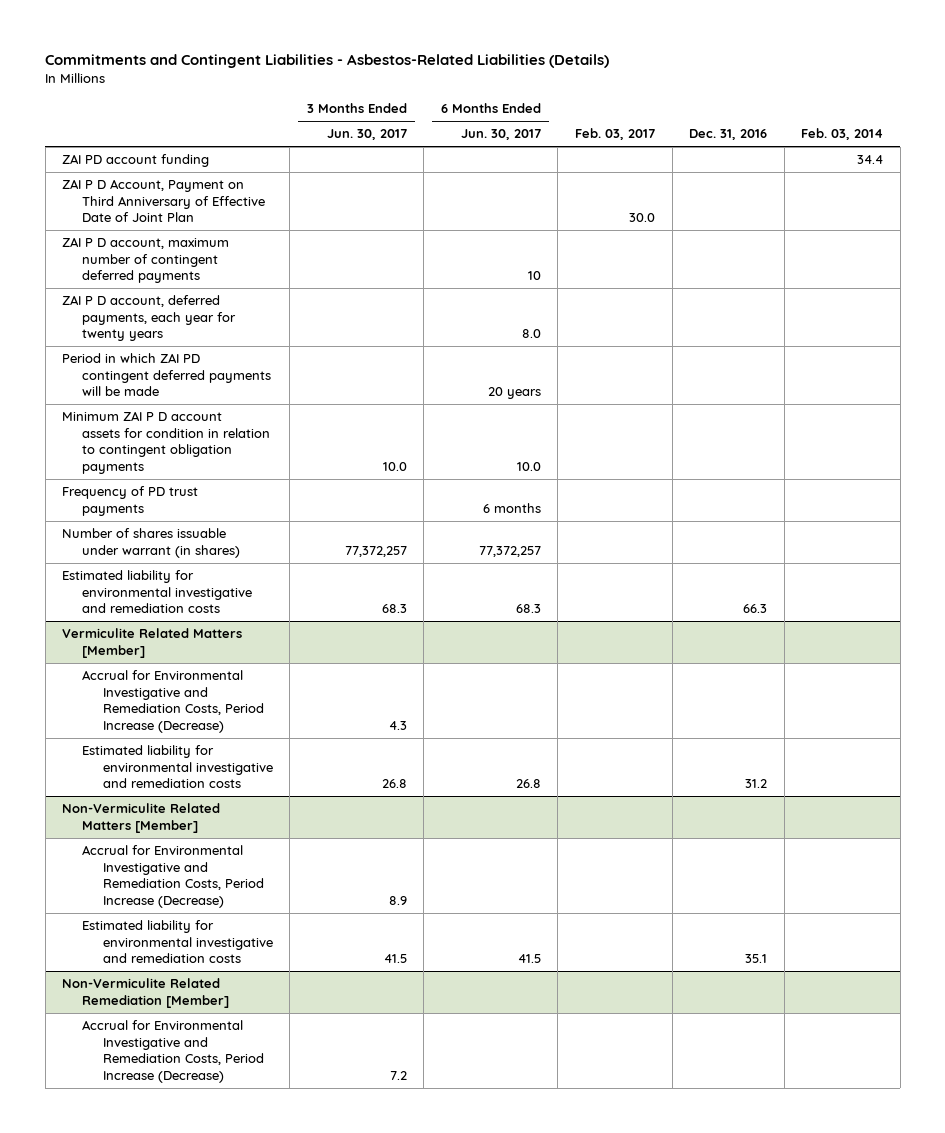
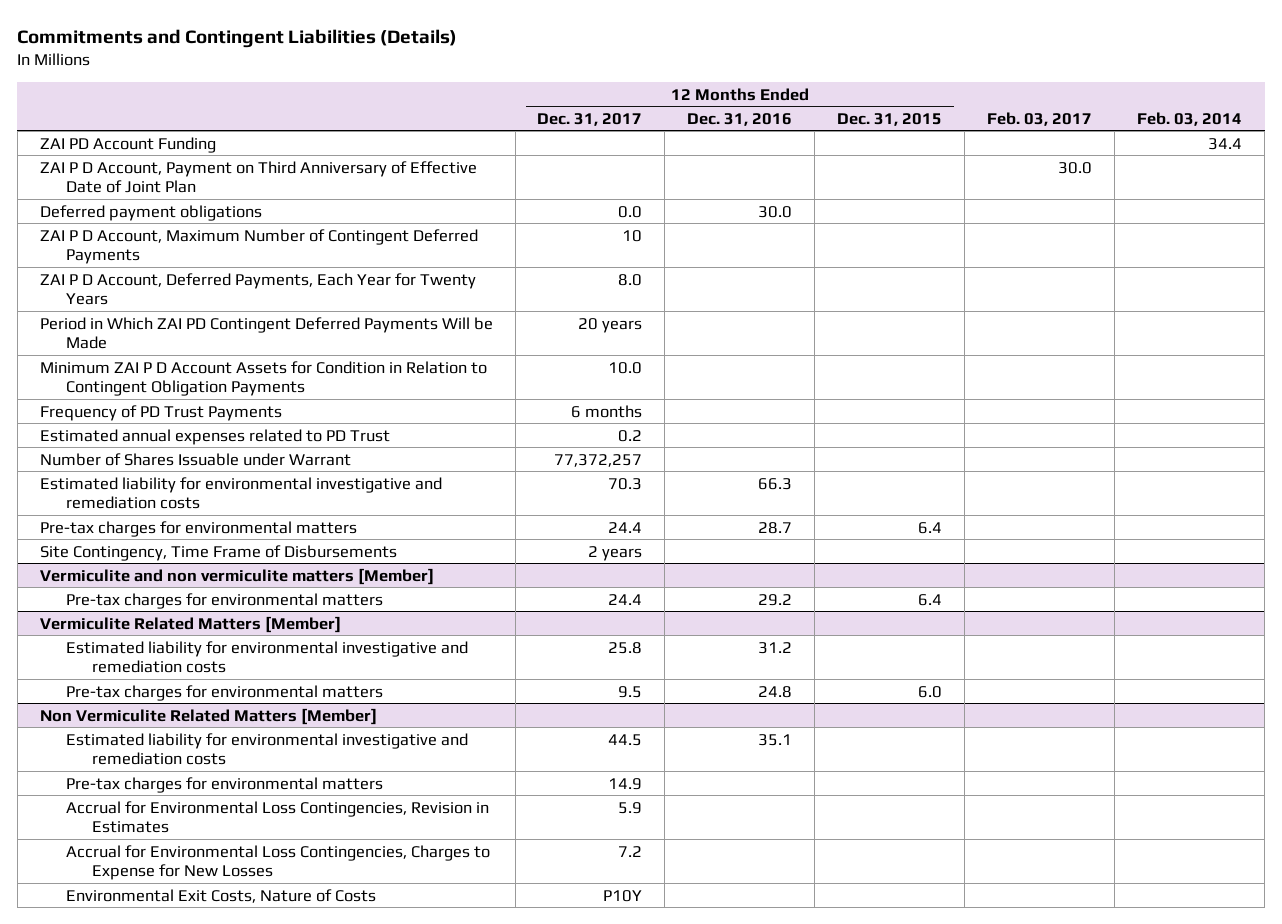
- Commitments and Contingent Liabilities - Asbestos-Related Liabilities (Details)
+ Commitments and Contingent Liabilities (Details)
- | 3 Months Ended Jun. 30, 2017 | 6 Months Ended Jun. 30, 2017 | Feb. 03, 2017 | Dec. 31, 2016 | Feb. 03, 2014
+ | 12 Months Ended Dec. 31, 2017 | 12 Months Ended Dec. 31, 2016 | 12 Months Ended Dec. 31, 2015 | Feb. 03, 2017 | Feb. 03, 2014
- ZAI PD account funding | | | | | 34.4
+ ZAI PD Account Funding | | | | | 34.4
- ZAI P D account, maximum number of contingent deferred payments | | 10 | | |
- ZAI P D account, deferred payments, each year for twenty years | | 8.0 | | |
- Period in which ZAI PD contingent deferred payments will be made | | 20 years | | |
- Minimum ZAI P D account assets for condition in relation to contingent obligation payments | 10.0 | 10.0 | | |
- Frequency of PD trust payments | | 6 months | | |
- Number of shares issuable under warrant (in shares) | 77,372,257 | 77,372,257 | | |
+ Deferred payment obligations | 0.0 | 30.0 | | |
+ ZAI P D Account, Maximum Number of Contingent Deferred Payments | 10 | | | |
+ ZAI P D Account, Deferred Payments, Each Year for Twenty Years | 8.0 | | | |
+ Period in Which ZAI PD Contingent Deferred Payments Will be Made | 20 years | | | |
+ Minimum ZAI P D Account Assets for Condition in Relation to Contingent Obligation Payments | 10.0 | | | |
+ Frequency of PD Trust Payments | 6 months | | | |
+ Estimated annual expenses related to PD Trust | 0.2 | | | |
+ Number of Shares Issuable under Warrant | 77,372,257 | | | |
+ Pre-tax charges for environmental matters | 24.4 | 28.7 | 6.4 | |
+ Site Contingency, Time Frame of Disbursements | 2 years | | | |
+ Vermiculite and non vermiculite matters [Member]
+ Pre-tax charges for environmental matters | 24.4 | 29.2 | 6.4 | |
@ Vermiculite Related Matters [Member]
- Accrual for Environmental Investigative and Remediation Costs, Period Increase (Decrease) | 4.3 | | | |
- Non-Vermiculite Related Matters [Member]
- Accrual for Environmental Investigative and Remediation Costs, Period Increase (Decrease) | 8.9 | | | |
@ Vermiculite Related Matters [Member]
+ Pre-tax charges for environmental matters | 9.5 | 24.8 | 6.0 | |
+ Non Vermiculite Related Matters [Member]
- Non-Vermiculite Related Remediation [Member]
- Accrual for Environmental Investigative and Remediation Costs, Period Increase (Decrease) | 7.2 | | | |
+ Pre-tax charges for environmental matters | 14.9 | | | |
+ Accrual for Environmental Loss Contingencies, Revision in Estimates | 5.9 | | | |
+ Accrual for Environmental Loss Contingencies, Charges to Expense for New Losses | 7.2 | | | |
+ Environmental Exit Costs, Nature of Costs | P10Y | | | |

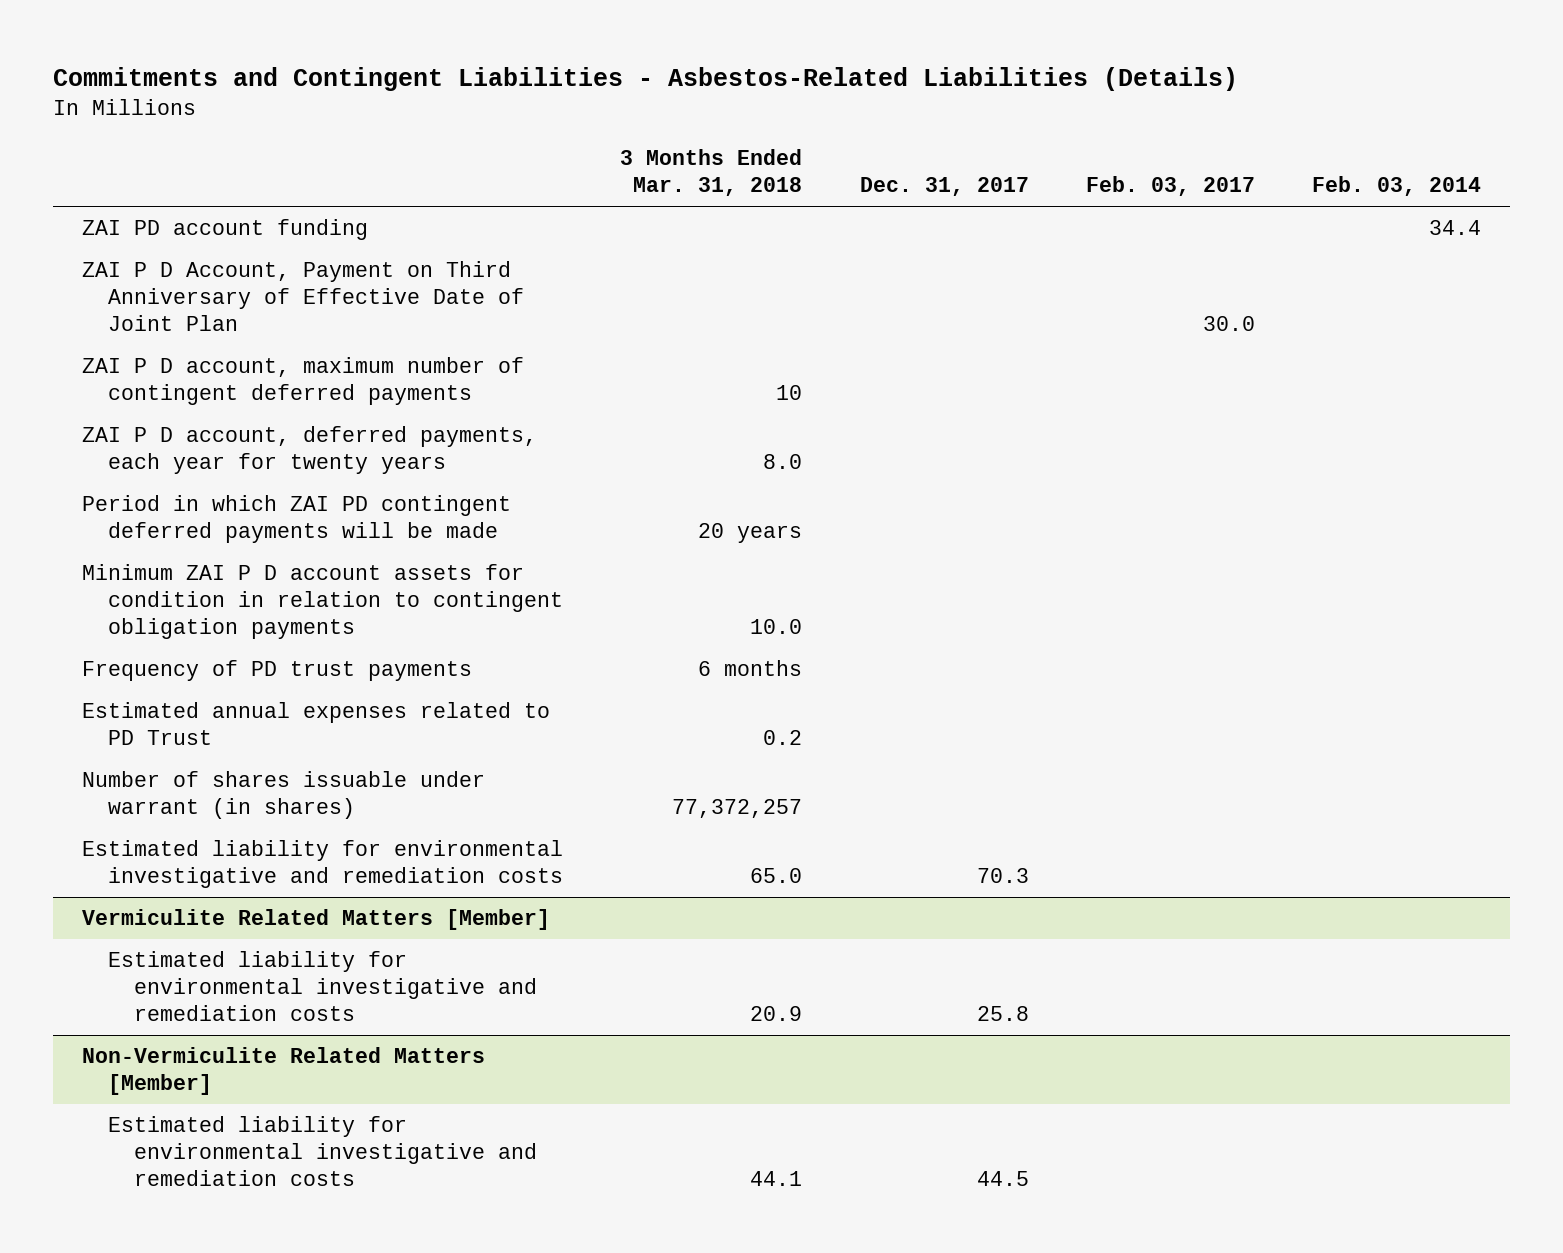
- Commitments and Contingent Liabilities (Details)
+ Commitments and Contingent Liabilities - Asbestos-Related Liabilities (Details)
- | 12 Months Ended Dec. 31, 2017 | 12 Months Ended Dec. 31, 2016 | 12 Months Ended Dec. 31, 2015 | Feb. 03, 2017 | Feb. 03, 2014
+ | 3 Months Ended Mar. 31, 2018 | Dec. 31, 2017 | Feb. 03, 2017 | Feb. 03, 2014
- ZAI PD Account Funding | | | | | 34.4
+ ZAI PD account funding | | | | 34.4
- Deferred payment obligations | 0.0 | 30.0 | | |
- ZAI P D Account, Maximum Number of Contingent Deferred Payments | 10 | | | |
- ZAI P D Account, Deferred Payments, Each Year for Twenty Years | 8.0 | | | |
- Period in Which ZAI PD Contingent Deferred Payments Will be Made | 20 years | | | |
- Minimum ZAI P D Account Assets for Condition in Relation to Contingent Obligation Payments | 10.0 | | | |
- Frequency of PD Trust Payments | 6 months | | | |
+ ZAI P D account, maximum number of contingent deferred payments | 10 | | |
+ ZAI P D account, deferred payments, each year for twenty years | 8.0 | | |
+ Period in which ZAI PD contingent deferred payments will be made | 20 years | | |
+ Minimum ZAI P D account assets for condition in relation to contingent obligation payments | 10.0 | | |
+ Frequency of PD trust payments | 6 months | | |
- Number of Shares Issuable under Warrant | 77,372,257 | | | |
+ Number of shares issuable under warrant (in shares) | 77,372,257 | | |
- Pre-tax charges for environmental matters | 24.4 | 28.7 | 6.4 | |
- Site Contingency, Time Frame of Disbursements | 2 years | | | |
- Vermiculite and non vermiculite matters [Member]
- Pre-tax charges for environmental matters | 24.4 | 29.2 | 6.4 | |
@ Vermiculite Related Matters [Member]
- Pre-tax charges for environmental matters | 9.5 | 24.8 | 6.0 | |
- Non Vermiculite Related Matters [Member]
+ Non-Vermiculite Related Matters [Member]
- Pre-tax charges for environmental matters | 14.9 | | | |
- Accrual for Environmental Loss Contingencies, Revision in Estimates | 5.9 | | | |
- Accrual for Environmental Loss Contingencies, Charges to Expense for New Losses | 7.2 | | | |
- Environmental Exit Costs, Nature of Costs | P10Y | | | |

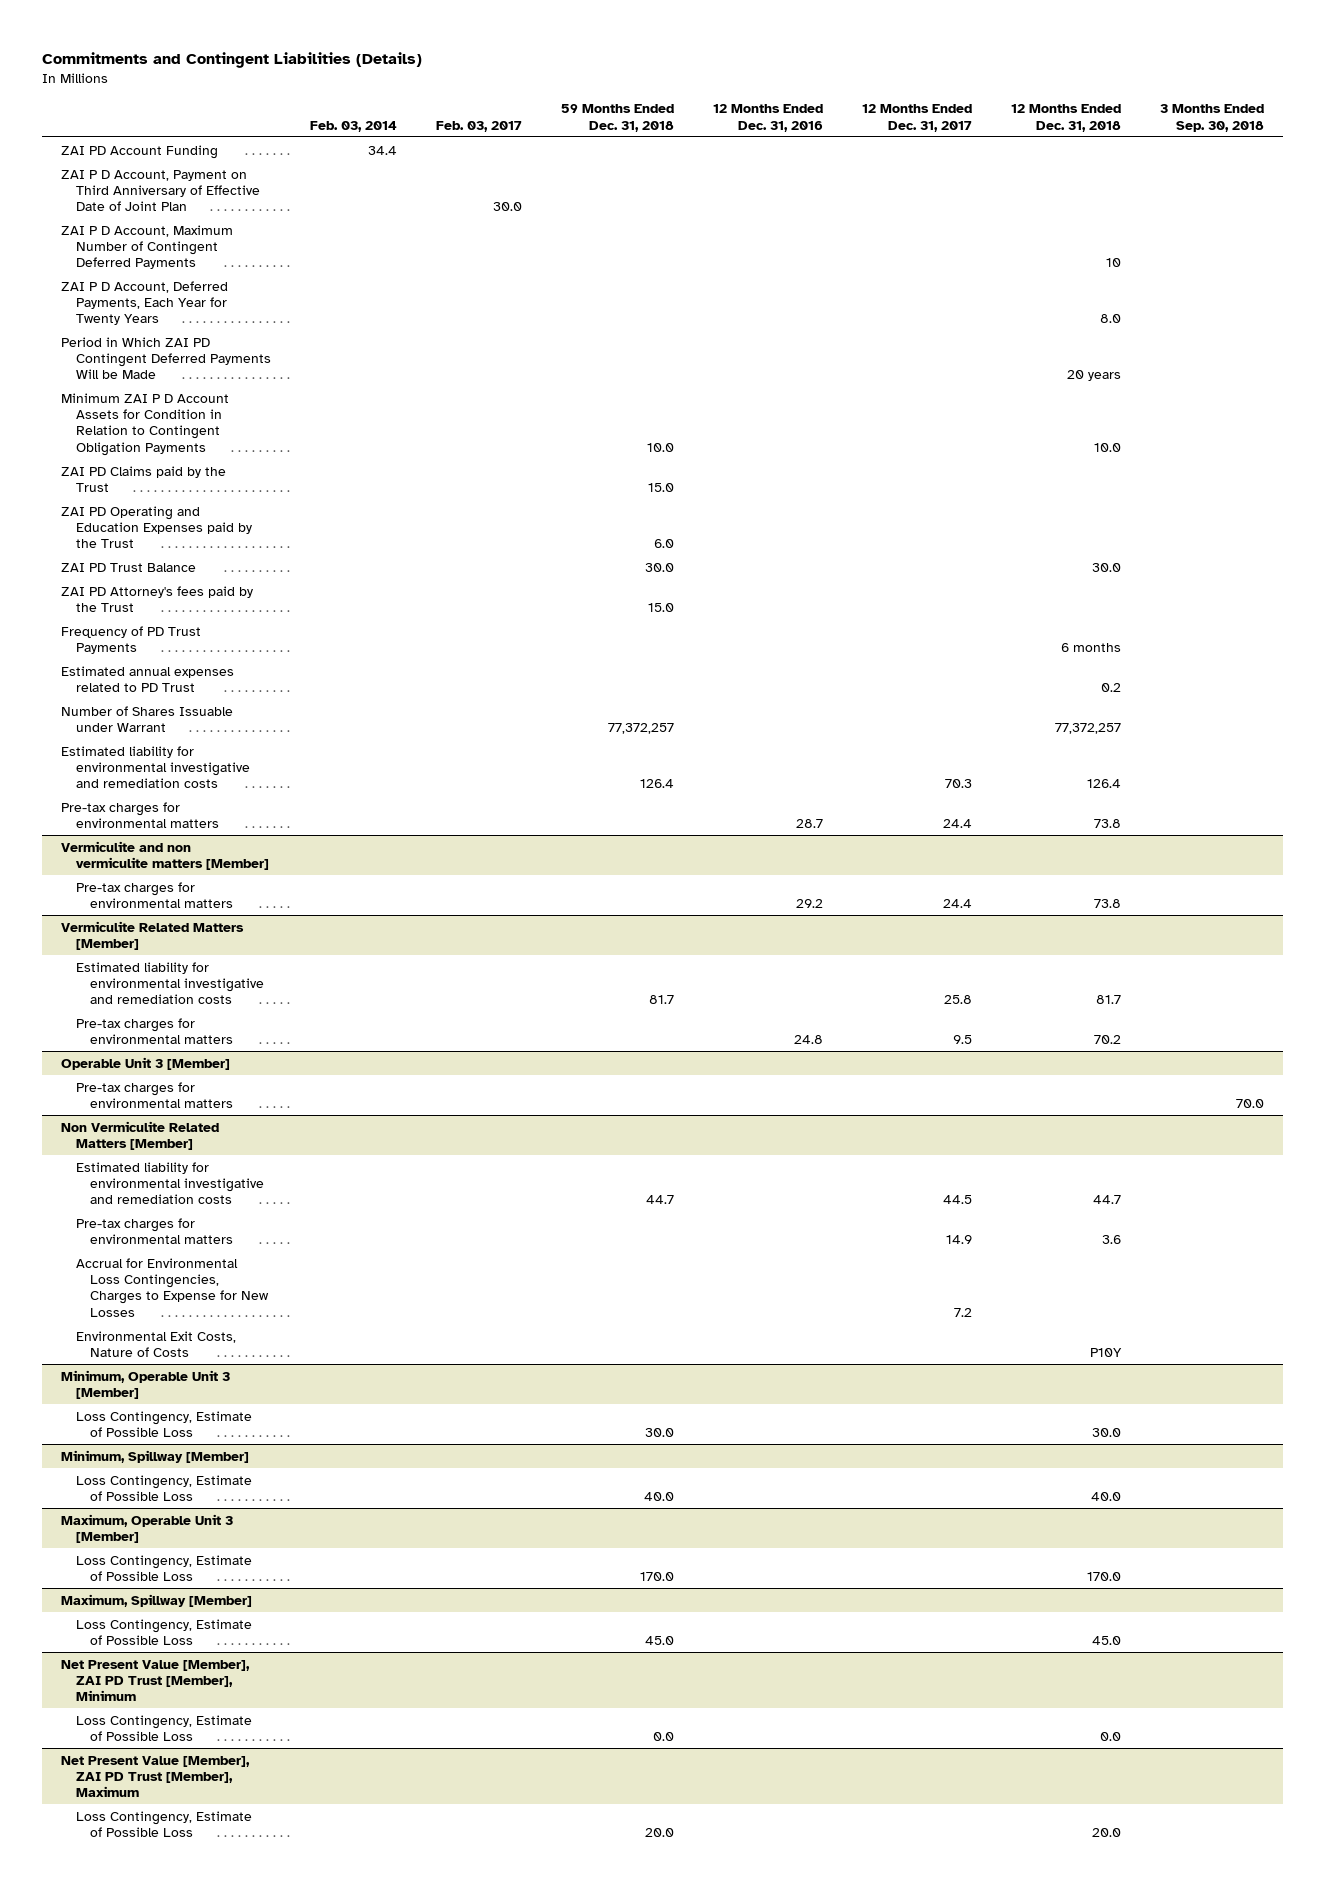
- Commitments and Contingent Liabilities - Asbestos-Related Liabilities (Details)
+ Commitments and Contingent Liabilities (Details)
- | 3 Months Ended Mar. 31, 2018 | Dec. 31, 2017 | Feb. 03, 2017 | Feb. 03, 2014
+ | Feb. 03, 2014 | Feb. 03, 2017 | 59 Months Ended Dec. 31, 2018 | 12 Months Ended Dec. 31, 2016 | 12 Months Ended Dec. 31, 2017 | 12 Months Ended Dec. 31, 2018 | 3 Months Ended Sep. 30, 2018
- ZAI PD account funding | | | | 34.4
+ ZAI PD Account Funding | 34.4 | | | | | |
- ZAI P D account, maximum number of contingent deferred payments | 10 | | |
- ZAI P D account, deferred payments, each year for twenty years | 8.0 | | |
- Period in which ZAI PD contingent deferred payments will be made | 20 years | | |
- Minimum ZAI P D account assets for condition in relation to contingent obligation payments | 10.0 | | |
- Frequency of PD trust payments | 6 months | | |
+ ZAI P D Account, Maximum Number of Contingent Deferred Payments | | | | | | 10 |
+ ZAI P D Account, Deferred Payments, Each Year for Twenty Years | | | | | | 8.0 |
+ Period in Which ZAI PD Contingent Deferred Payments Will be Made | | | | | | 20 years |
+ Minimum ZAI P D Account Assets for Condition in Relation to Contingent Obligation Payments | | | 10.0 | | | 10.0 |
+ ZAI PD Claims paid by the Trust | | | 15.0 | | | |
+ ZAI PD Operating and Education Expenses paid by the Trust | | | 6.0 | | | |
+ ZAI PD Trust Balance | | | 30.0 | | | 30.0 |
+ ZAI PD Attorney's fees paid by the Trust | | | 15.0 | | | |
+ Frequency of PD Trust Payments | | | | | | 6 months |
- Number of shares issuable under warrant (in shares) | 77,372,257 | | |
+ Number of Shares Issuable under Warrant | | | 77,372,257 | | | 77,372,257 |
+ Pre-tax charges for environmental matters | | | | 28.7 | 24.4 | 73.8 |
+ Vermiculite and non vermiculite matters [Member]
+ Pre-tax charges for environmental matters | | | | 29.2 | 24.4 | 73.8 |
- Non-Vermiculite Related Matters [Member]
@ Vermiculite Related Matters [Member]
+ Pre-tax charges for environmental matters | | | | 24.8 | 9.5 | 70.2 |
+ Operable Unit 3 [Member]
+ Pre-tax charges for environmental matters | | | | | | | 70.0
+ Non Vermiculite Related Matters [Member]
+ Pre-tax charges for environmental matters | | | | | 14.9 | 3.6 |
+ Accrual for Environmental Loss Contingencies, Charges to Expense for New Losses | | | | | 7.2 | |
+ Environmental Exit Costs, Nature of Costs | | | | | | P10Y |
+ Minimum, Operable Unit 3 [Member]
+ Loss Contingency, Estimate of Possible Loss | | | 30.0 | | | 30.0 |
+ Minimum, Spillway [Member]
+ Loss Contingency, Estimate of Possible Loss | | | 40.0 | | | 40.0 |
+ Maximum, Operable Unit 3 [Member]
+ Loss Contingency, Estimate of Possible Loss | | | 170.0 | | | 170.0 |
+ Maximum, Spillway [Member]
+ Loss Contingency, Estimate of Possible Loss | | | 45.0 | | | 45.0 |
+ Net Present Value [Member], ZAI PD Trust [Member], Minimum
+ Loss Contingency, Estimate of Possible Loss | | | 0.0 | | | 0.0 |
+ Net Present Value [Member], ZAI PD Trust [Member], Maximum
+ Loss Contingency, Estimate of Possible Loss | | | 20.0 | | | 20.0 |

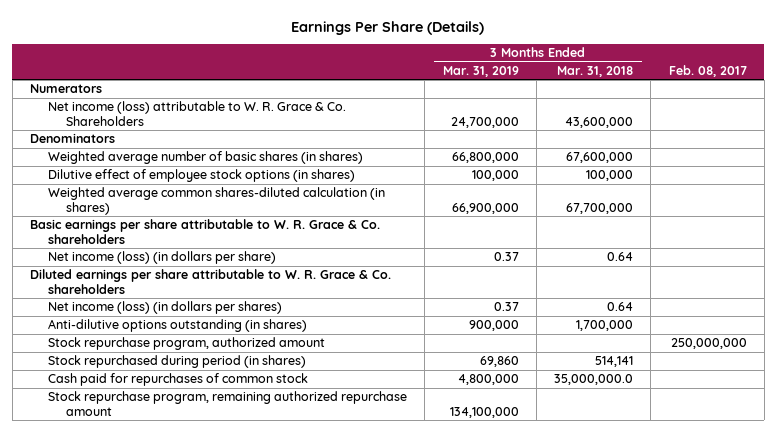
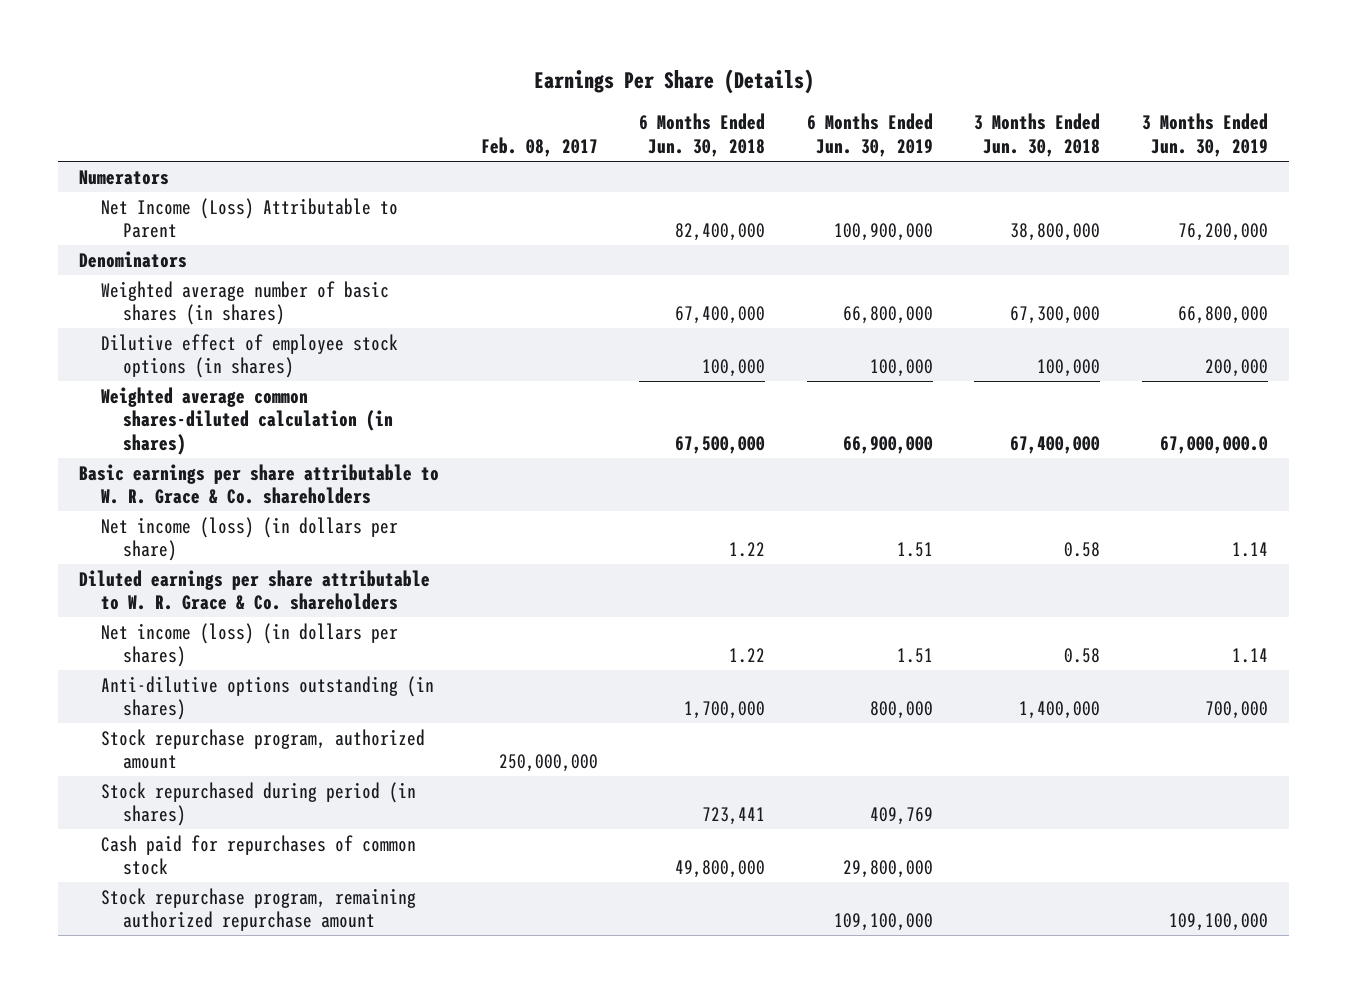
- | 3 Months Ended Mar. 31, 2019 | 3 Months Ended Mar. 31, 2018 | Feb. 08, 2017
+ | Feb. 08, 2017 | 6 Months Ended Jun. 30, 2018 | 6 Months Ended Jun. 30, 2019 | 3 Months Ended Jun. 30, 2018 | 3 Months Ended Jun. 30, 2019
- Net income (loss) attributable to W. R. Grace & Co. Shareholders | 24,700,000 | 43,600,000 |
+ Net Income (Loss) Attributable to Parent | | 82,400,000 | 100,900,000 | 38,800,000 | 76,200,000

